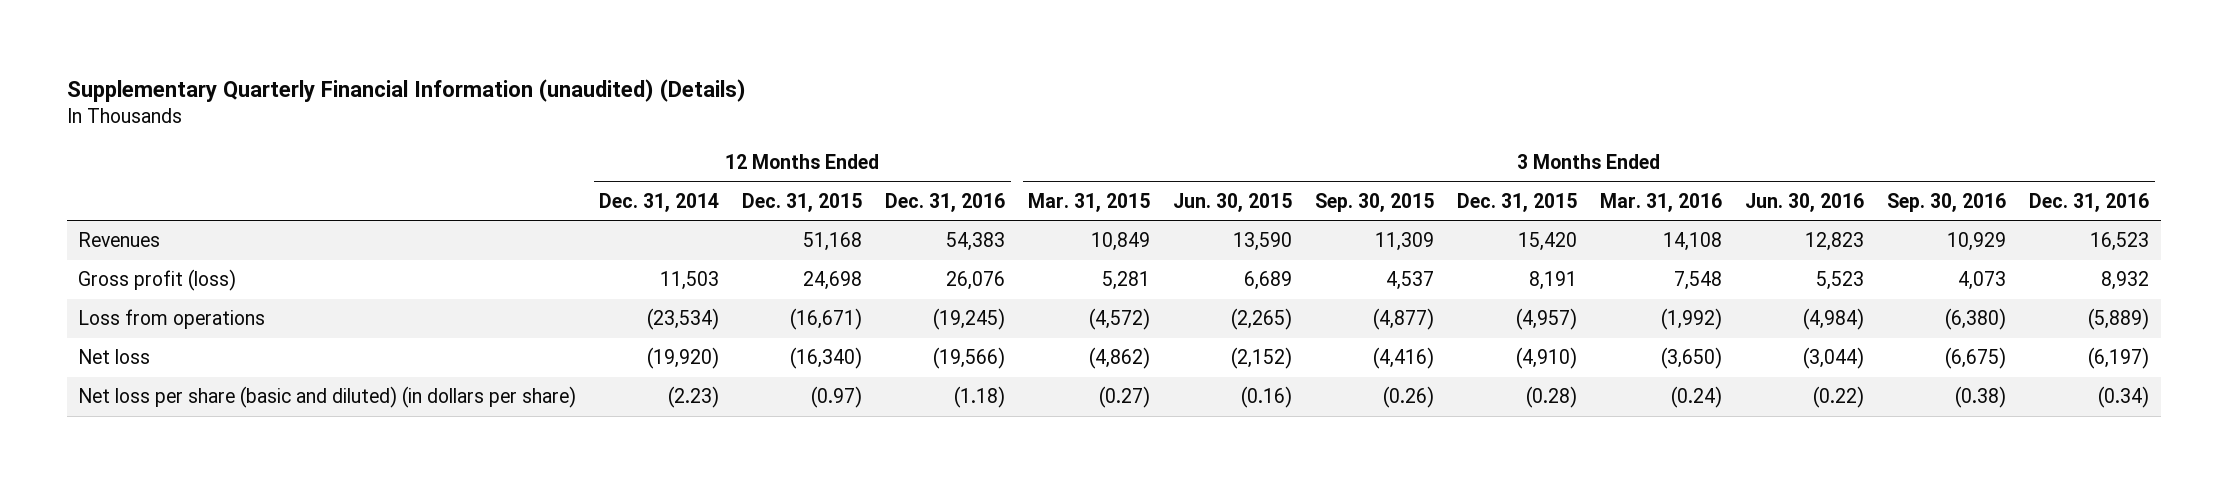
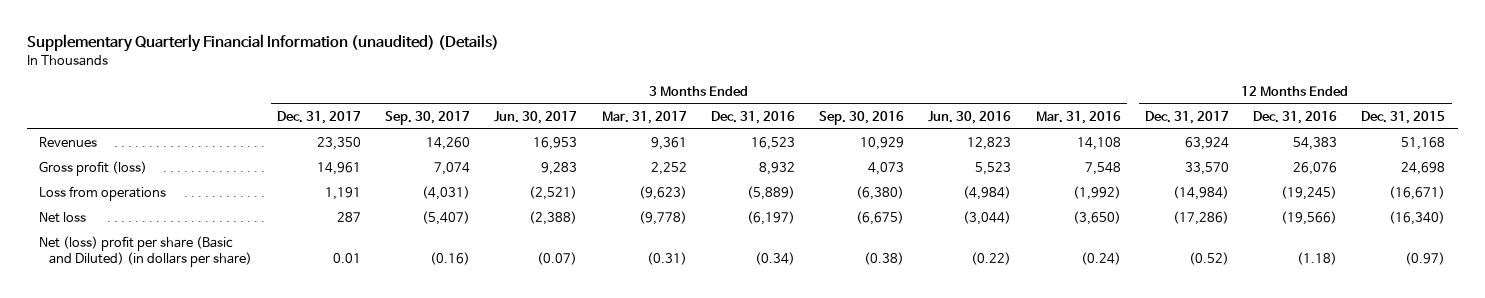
- | 12 Months Ended Dec. 31, 2014 | 12 Months Ended Dec. 31, 2015 | 12 Months Ended Dec. 31, 2016 | 3 Months Ended Mar. 31, 2015 | 3 Months Ended Jun. 30, 2015 | 3 Months Ended Sep. 30, 2015 | 3 Months Ended Dec. 31, 2015 | 3 Months Ended Mar. 31, 2016 | 3 Months Ended Jun. 30, 2016 | 3 Months Ended Sep. 30, 2016 | 3 Months Ended Dec. 31, 2016
+ | 3 Months Ended Dec. 31, 2017 | 3 Months Ended Sep. 30, 2017 | 3 Months Ended Jun. 30, 2017 | 3 Months Ended Mar. 31, 2017 | 3 Months Ended Dec. 31, 2016 | 3 Months Ended Sep. 30, 2016 | 3 Months Ended Jun. 30, 2016 | 3 Months Ended Mar. 31, 2016 | 12 Months Ended Dec. 31, 2017 | 12 Months Ended Dec. 31, 2016 | 12 Months Ended Dec. 31, 2015
- Net loss per share (basic and diluted) (in dollars per share) | (2.23) | (0.97) | (1.18) | (0.27) | (0.16) | (0.26) | (0.28) | (0.24) | (0.22) | (0.38) | (0.34)
+ Net (loss) profit per share (Basic and Diluted) (in dollars per share) | 0.01 | (0.16) | (0.07) | (0.31) | (0.34) | (0.38) | (0.22) | (0.24) | (0.52) | (1.18) | (0.97)

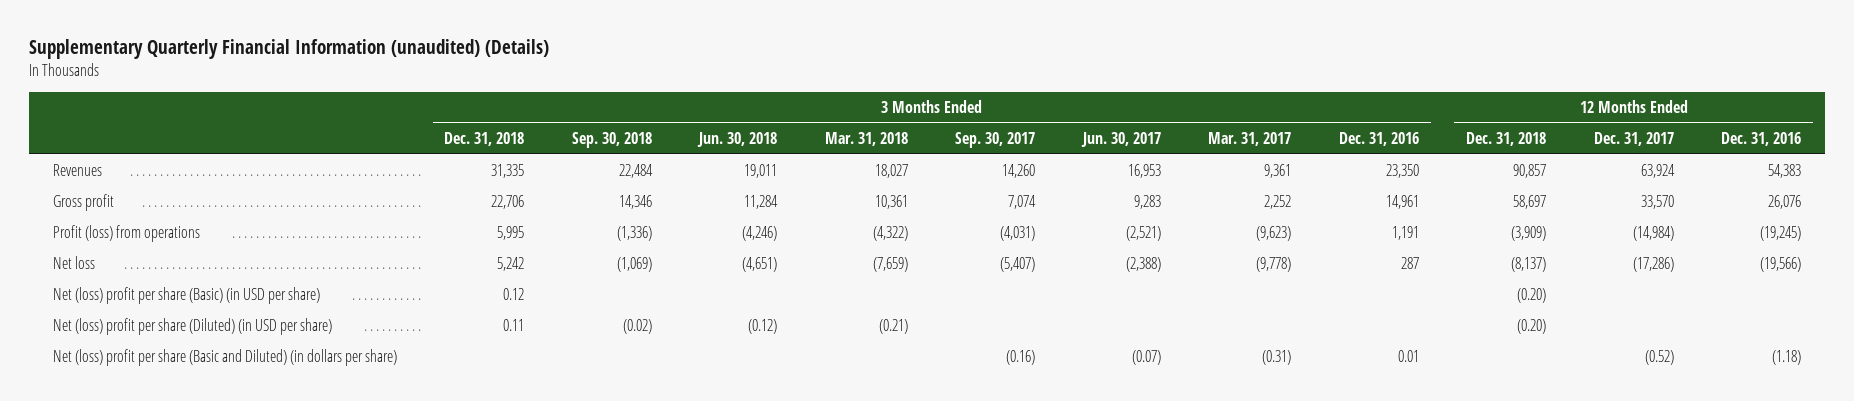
- | 3 Months Ended Dec. 31, 2017 | 3 Months Ended Sep. 30, 2017 | 3 Months Ended Jun. 30, 2017 | 3 Months Ended Mar. 31, 2017 | 3 Months Ended Dec. 31, 2016 | 3 Months Ended Sep. 30, 2016 | 3 Months Ended Jun. 30, 2016 | 3 Months Ended Mar. 31, 2016 | 12 Months Ended Dec. 31, 2017 | 12 Months Ended Dec. 31, 2016 | 12 Months Ended Dec. 31, 2015
+ | 3 Months Ended Dec. 31, 2018 | 3 Months Ended Sep. 30, 2018 | 3 Months Ended Jun. 30, 2018 | 3 Months Ended Mar. 31, 2018 | 3 Months Ended Sep. 30, 2017 | 3 Months Ended Jun. 30, 2017 | 3 Months Ended Mar. 31, 2017 | 3 Months Ended Dec. 31, 2016 | 12 Months Ended Dec. 31, 2018 | 12 Months Ended Dec. 31, 2017 | 12 Months Ended Dec. 31, 2016
- Revenues | 23,350 | 14,260 | 16,953 | 9,361 | 16,523 | 10,929 | 12,823 | 14,108 | 63,924 | 54,383 | 51,168
- Gross profit (loss) | 14,961 | 7,074 | 9,283 | 2,252 | 8,932 | 4,073 | 5,523 | 7,548 | 33,570 | 26,076 | 24,698
- Loss from operations | 1,191 | (4,031) | (2,521) | (9,623) | (5,889) | (6,380) | (4,984) | (1,992) | (14,984) | (19,245) | (16,671)
- Net loss | 287 | (5,407) | (2,388) | (9,778) | (6,197) | (6,675) | (3,044) | (3,650) | (17,286) | (19,566) | (16,340)
- Net (loss) profit per share (Basic and Diluted) (in dollars per share) | 0.01 | (0.16) | (0.07) | (0.31) | (0.34) | (0.38) | (0.22) | (0.24) | (0.52) | (1.18) | (0.97)
+ Revenues | 31,335 | 22,484 | 19,011 | 18,027 | 14,260 | 16,953 | 9,361 | 23,350 | 90,857 | 63,924 | 54,383
+ Gross profit | 22,706 | 14,346 | 11,284 | 10,361 | 7,074 | 9,283 | 2,252 | 14,961 | 58,697 | 33,570 | 26,076
+ Profit (loss) from operations | 5,995 | (1,336) | (4,246) | (4,322) | (4,031) | (2,521) | (9,623) | 1,191 | (3,909) | (14,984) | (19,245)
+ Net loss | 5,242 | (1,069) | (4,651) | (7,659) | (5,407) | (2,388) | (9,778) | 287 | (8,137) | (17,286) | (19,566)
+ Net (loss) profit per share (Basic) (in USD per share) | 0.12 | | | | | | | | (0.20) | |
+ Net (loss) profit per share (Diluted) (in USD per share) | 0.11 | (0.02) | (0.12) | (0.21) | | | | | (0.20) | |
+ Net (loss) profit per share (Basic and Diluted) (in dollars per share) | | | | | (0.16) | (0.07) | (0.31) | 0.01 | | (0.52) | (1.18)

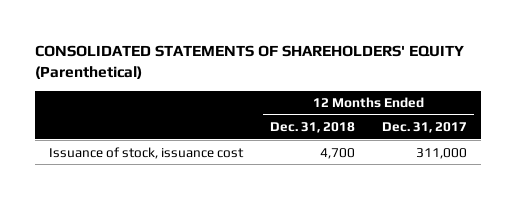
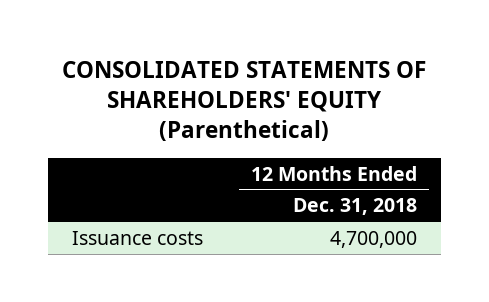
- | 12 Months Ended Dec. 31, 2018 | 12 Months Ended Dec. 31, 2017
+ | 12 Months Ended Dec. 31, 2018
- Issuance of stock, issuance cost | 4,700 | 311,000
+ Issuance costs | 4,700,000

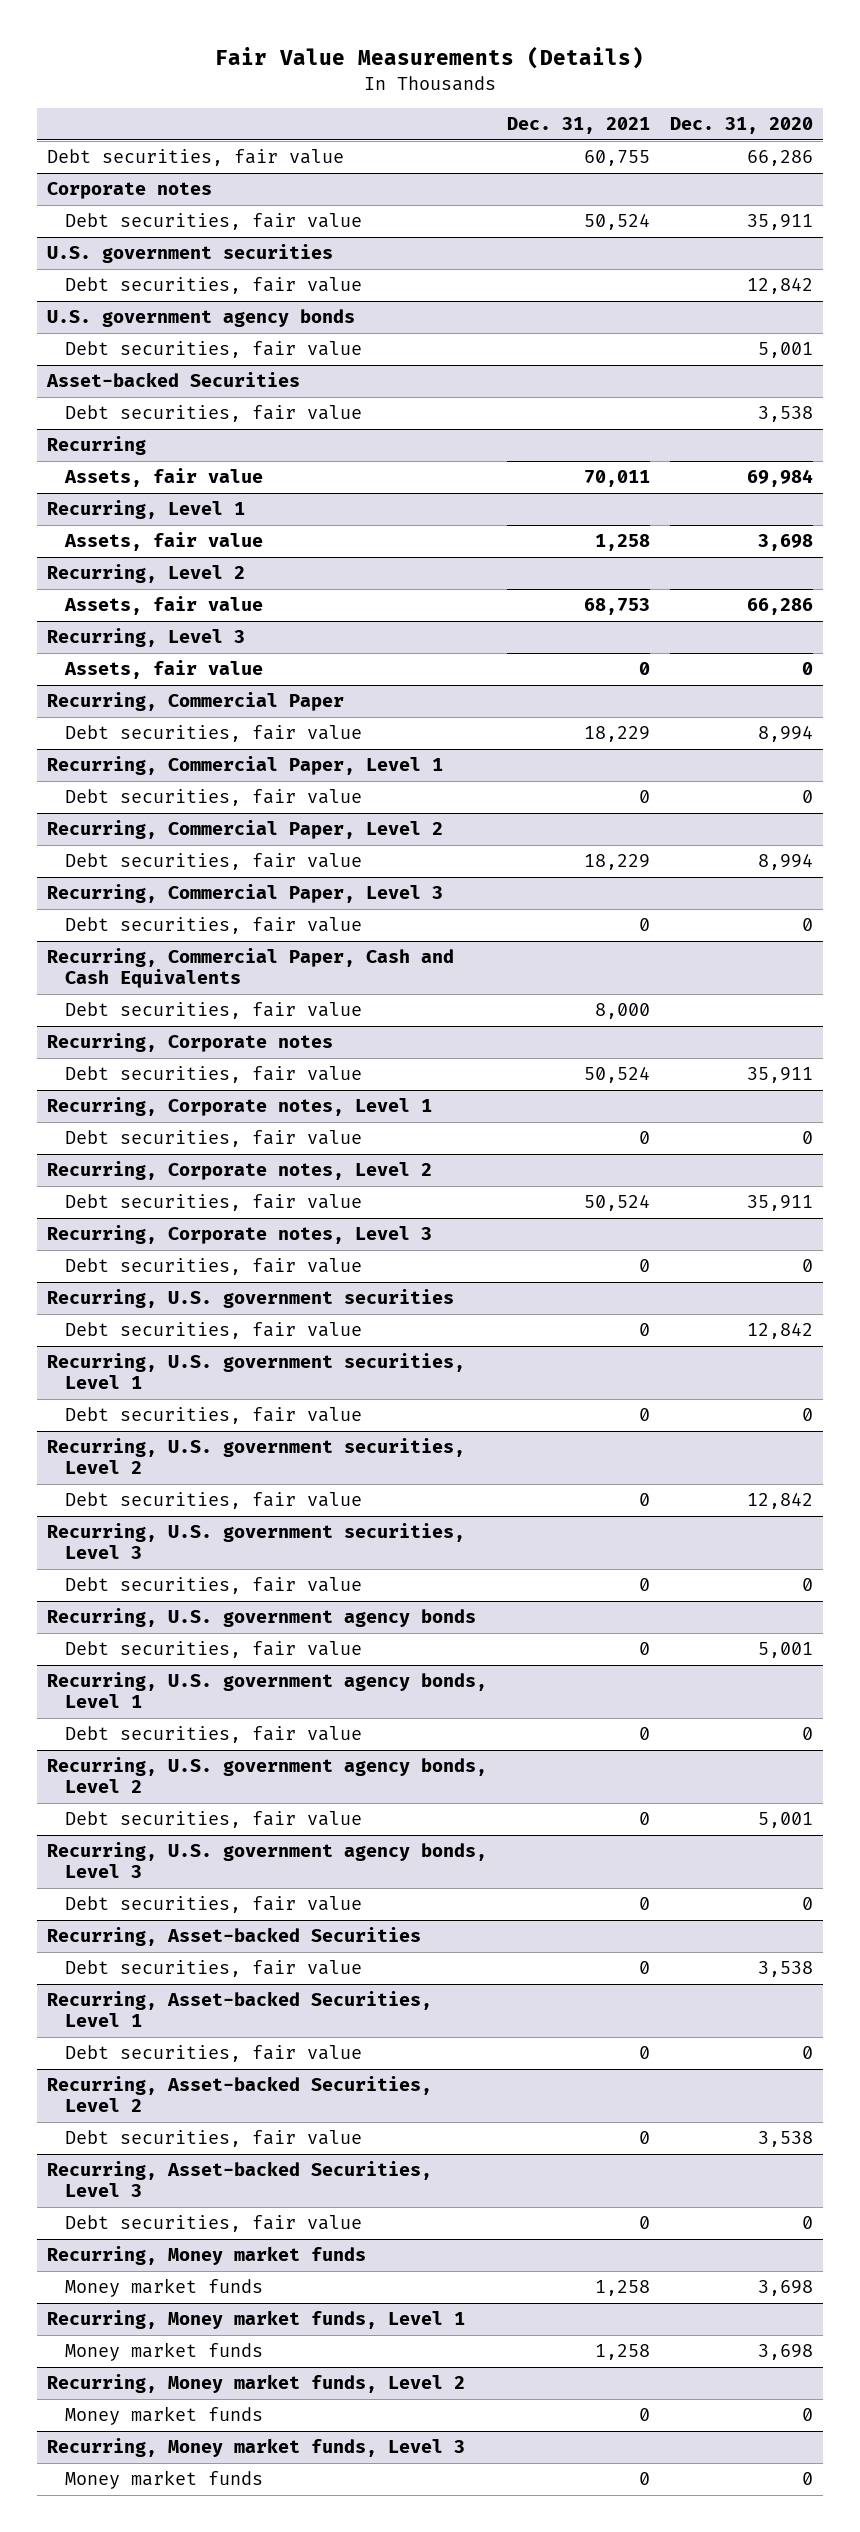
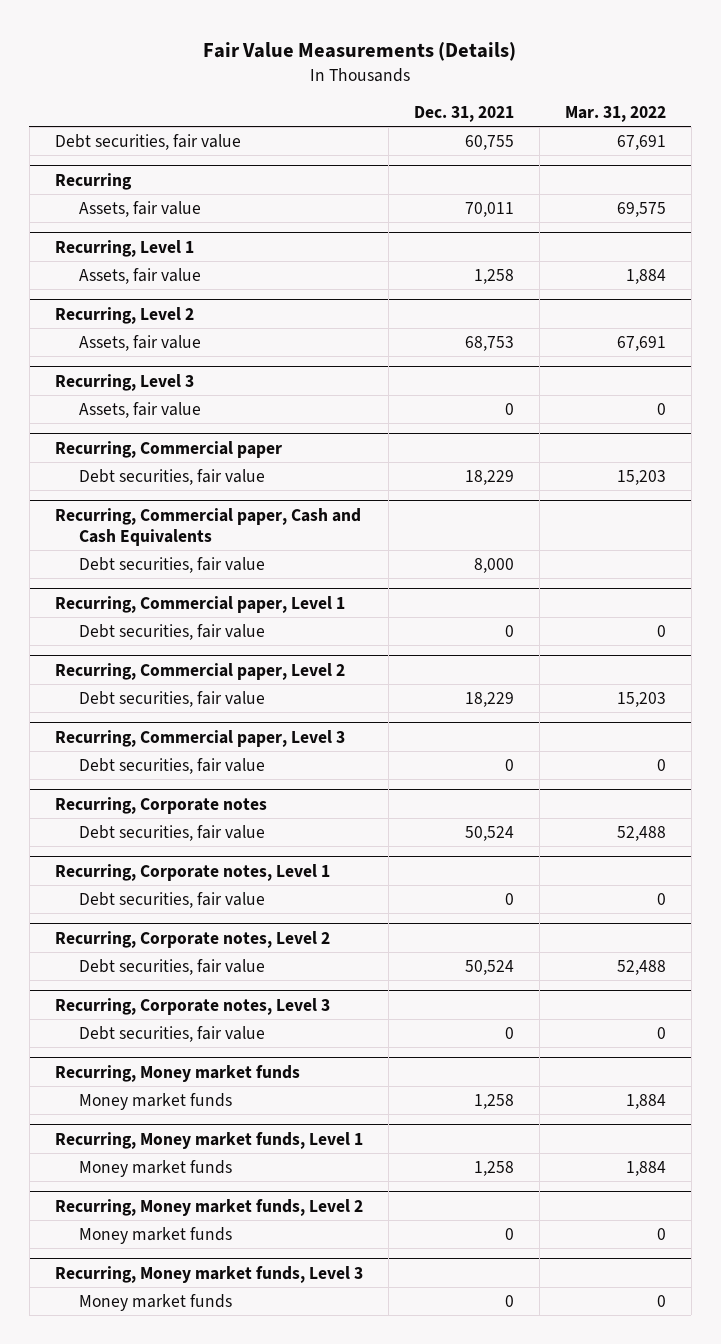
- | Dec. 31, 2021 | Dec. 31, 2020
+ | Dec. 31, 2021 | Mar. 31, 2022
- Corporate notes
- Debt securities, fair value | 50,524 | 35,911
- U.S. government securities
- Debt securities, fair value | | 12,842
- U.S. government agency bonds
- Debt securities, fair value | | 5,001
- Asset-backed Securities
- Debt securities, fair value | | 3,538
- Recurring, Commercial Paper
+ Recurring, Commercial paper
- Recurring, Commercial Paper, Level 1
+ Recurring, Commercial paper, Cash and Cash Equivalents
+ Debt securities, fair value | 8,000 |
+ Recurring, Commercial paper, Level 1
- Recurring, Commercial Paper, Level 2
+ Recurring, Commercial paper, Level 2
- Recurring, Commercial Paper, Level 3
+ Recurring, Commercial paper, Level 3
- Recurring, Commercial Paper, Cash and Cash Equivalents
- Debt securities, fair value | 8,000 |
- Recurring, U.S. government securities
- Debt securities, fair value | 0 | 12,842
- Recurring, U.S. government securities, Level 1
- Debt securities, fair value | 0 | 0
- Recurring, U.S. government securities, Level 2
- Debt securities, fair value | 0 | 12,842
- Recurring, U.S. government securities, Level 3
- Debt securities, fair value | 0 | 0
- Recurring, U.S. government agency bonds
- Debt securities, fair value | 0 | 5,001
- Recurring, U.S. government agency bonds, Level 1
- Debt securities, fair value | 0 | 0
- Recurring, U.S. government agency bonds, Level 2
- Debt securities, fair value | 0 | 5,001
- Recurring, U.S. government agency bonds, Level 3
- Debt securities, fair value | 0 | 0
- Recurring, Asset-backed Securities
- Debt securities, fair value | 0 | 3,538
- Recurring, Asset-backed Securities, Level 1
- Debt securities, fair value | 0 | 0
- Recurring, Asset-backed Securities, Level 2
- Debt securities, fair value | 0 | 3,538
- Recurring, Asset-backed Securities, Level 3
- Debt securities, fair value | 0 | 0

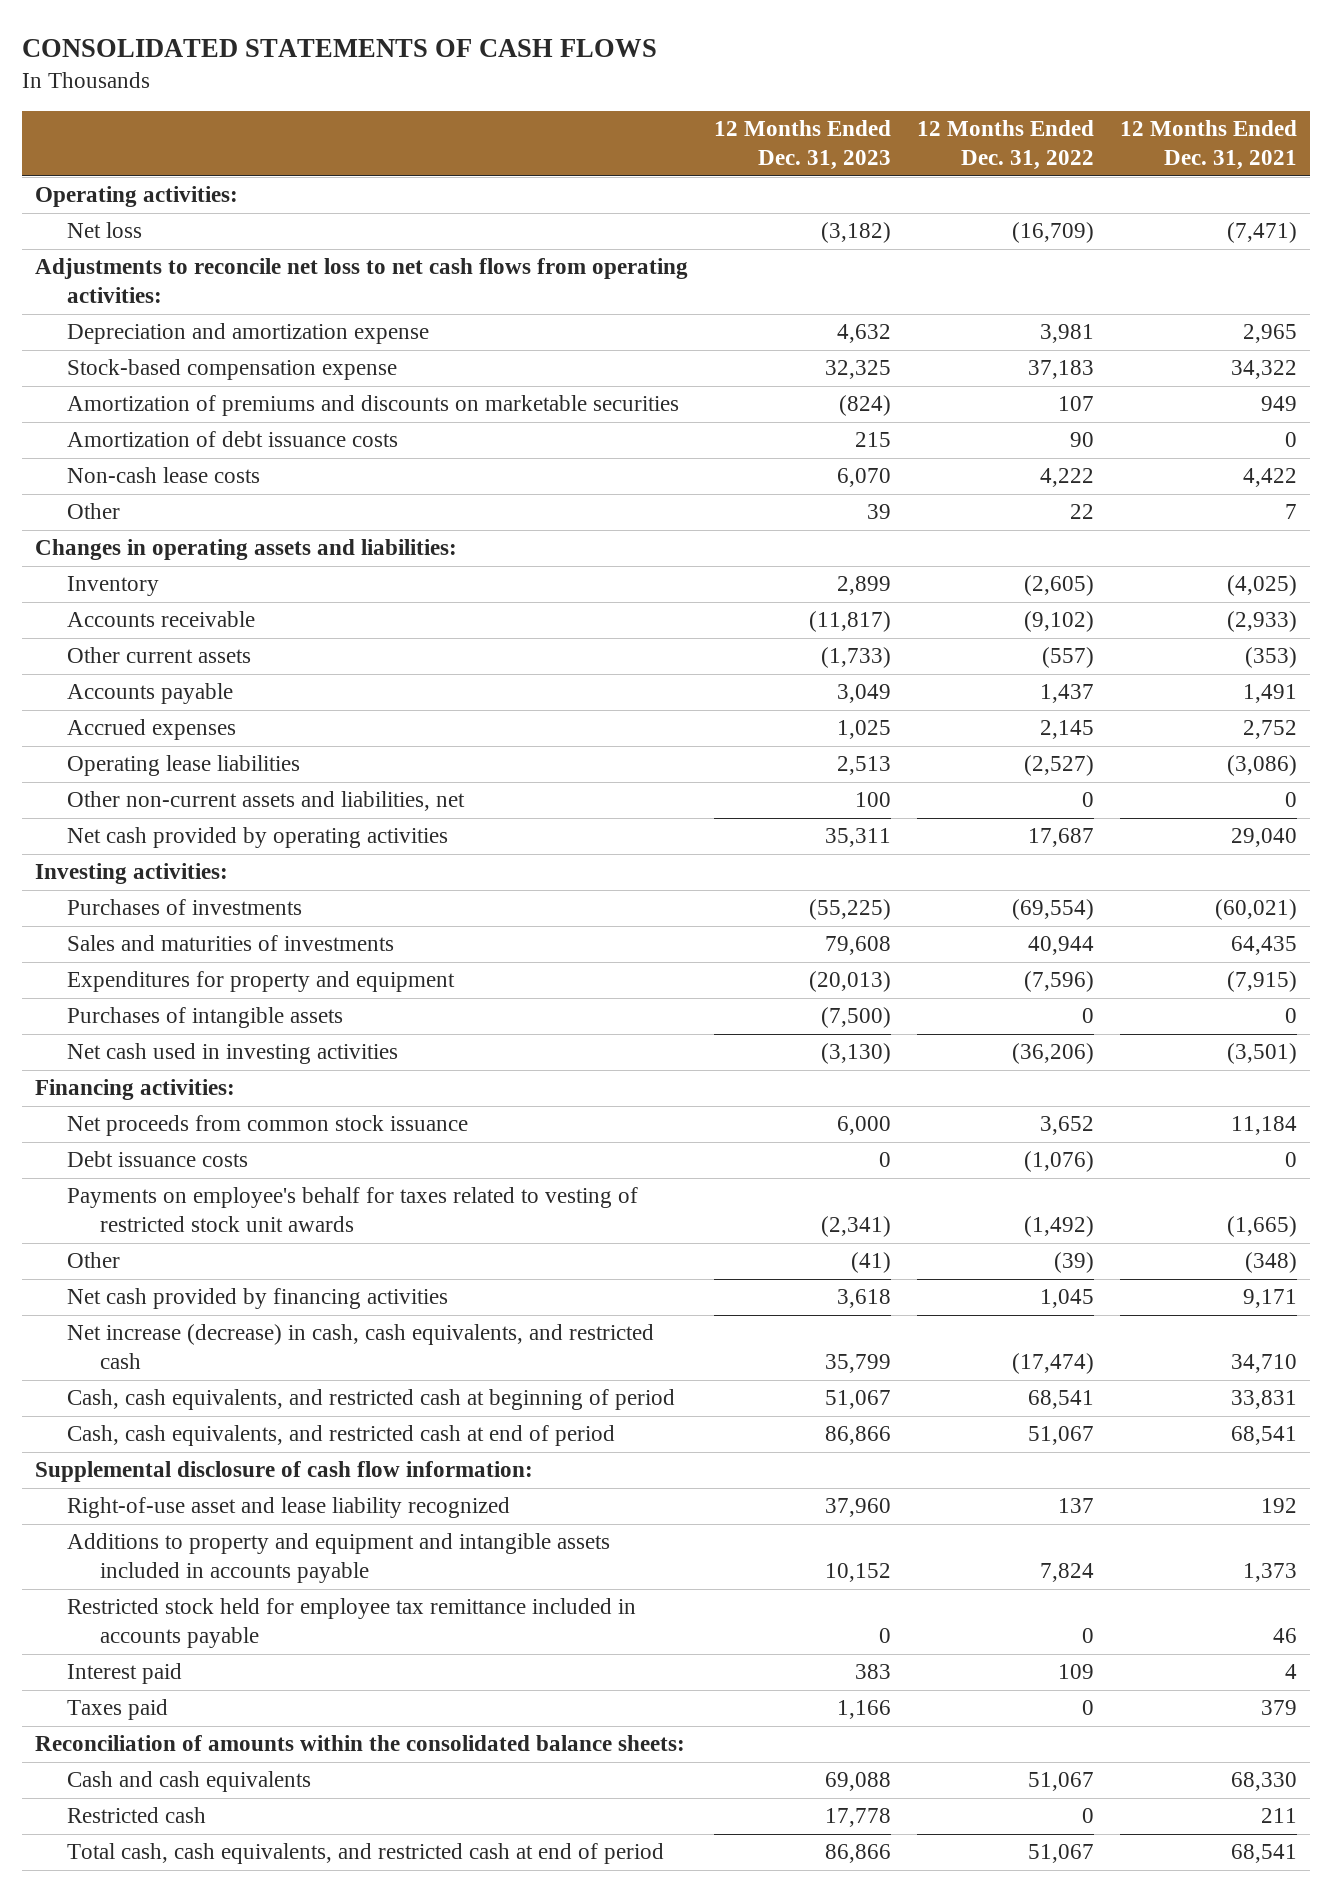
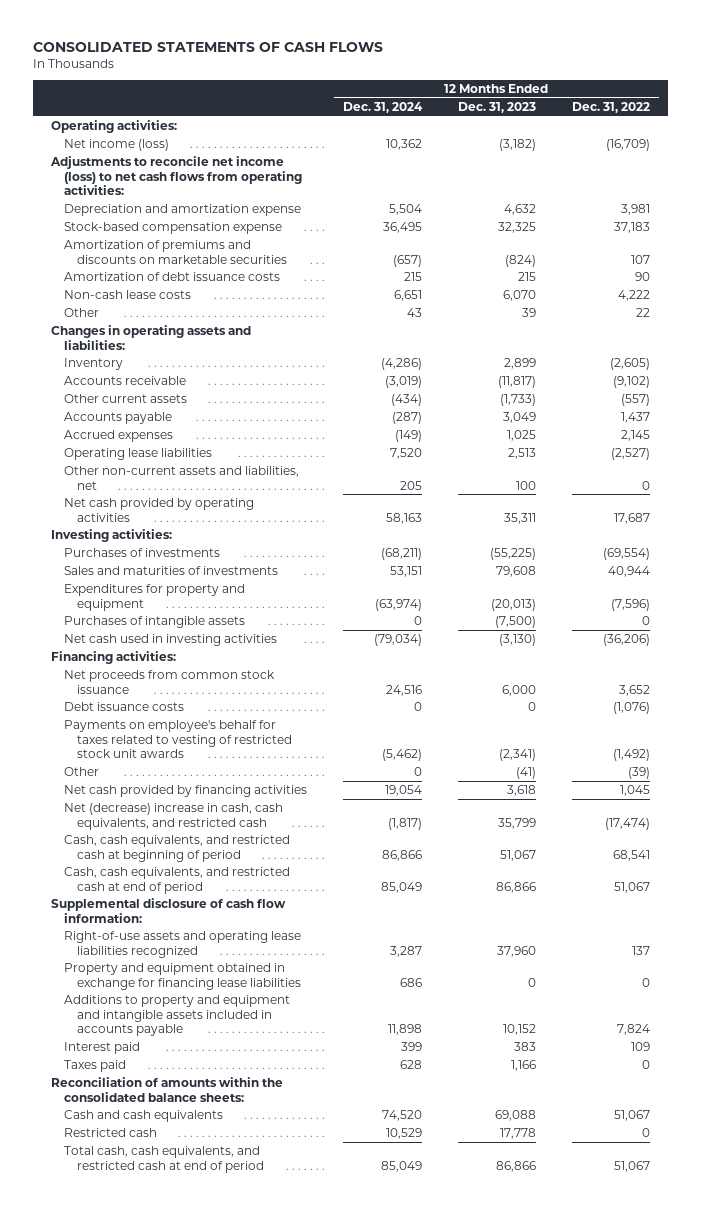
- | 12 Months Ended Dec. 31, 2023 | 12 Months Ended Dec. 31, 2022 | 12 Months Ended Dec. 31, 2021
+ | 12 Months Ended Dec. 31, 2024 | 12 Months Ended Dec. 31, 2023 | 12 Months Ended Dec. 31, 2022
- Net loss | (3,182) | (16,709) | (7,471)
- Adjustments to reconcile net loss to net cash flows from operating activities:
+ Net income (loss) | 10,362 | (3,182) | (16,709)
+ Adjustments to reconcile net income (loss) to net cash flows from operating activities:
- Net increase (decrease) in cash, cash equivalents, and restricted cash | 35,799 | (17,474) | 34,710
+ Net (decrease) increase in cash, cash equivalents, and restricted cash | (1,817) | 35,799 | (17,474)
- Right-of-use asset and lease liability recognized | 37,960 | 137 | 192
+ Right-of-use assets and operating lease liabilities recognized | 3,287 | 37,960 | 137
+ Property and equipment obtained in exchange for financing lease liabilities | 686 | 0 | 0
- Restricted stock held for employee tax remittance included in accounts payable | 0 | 0 | 46

